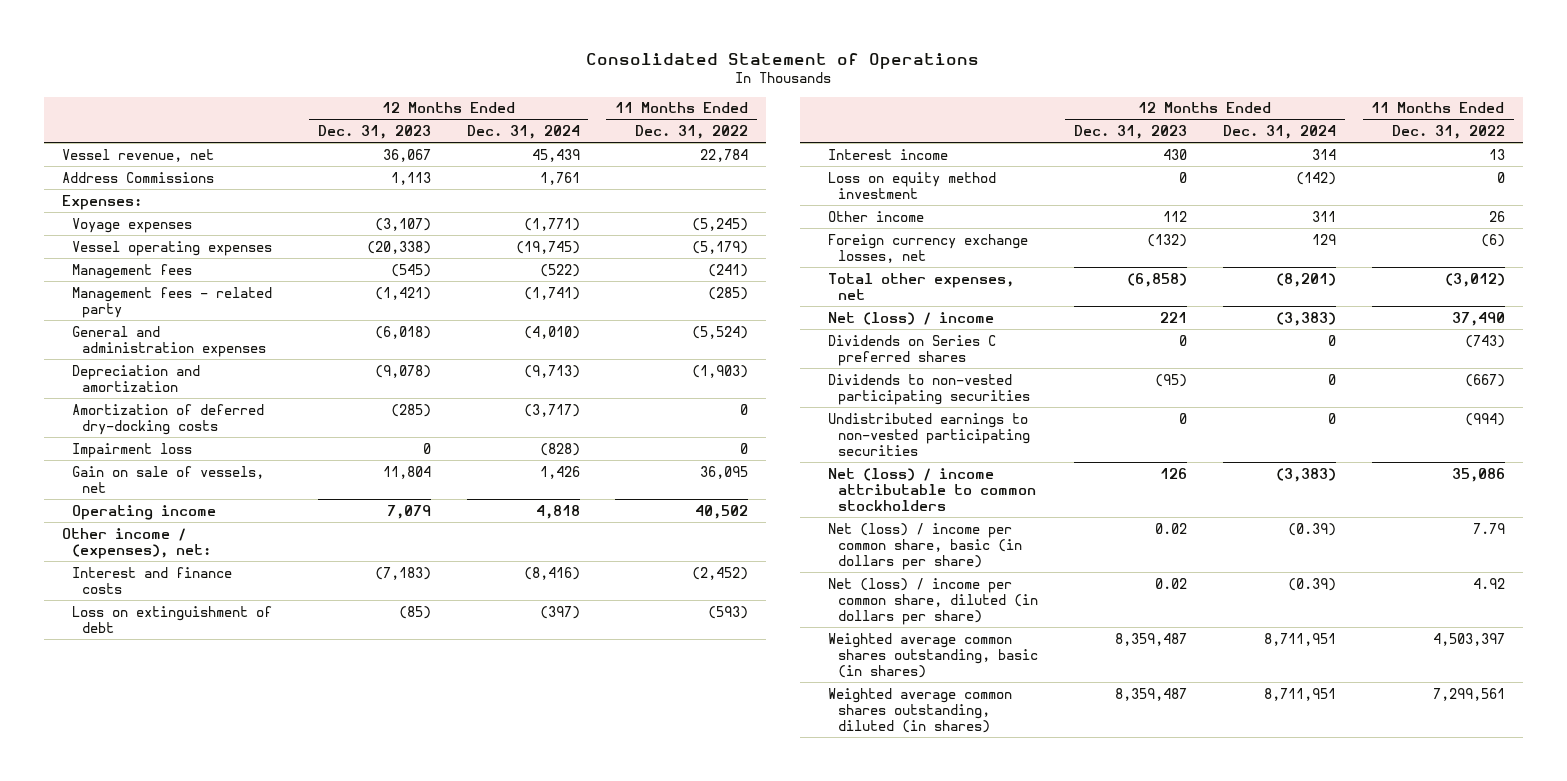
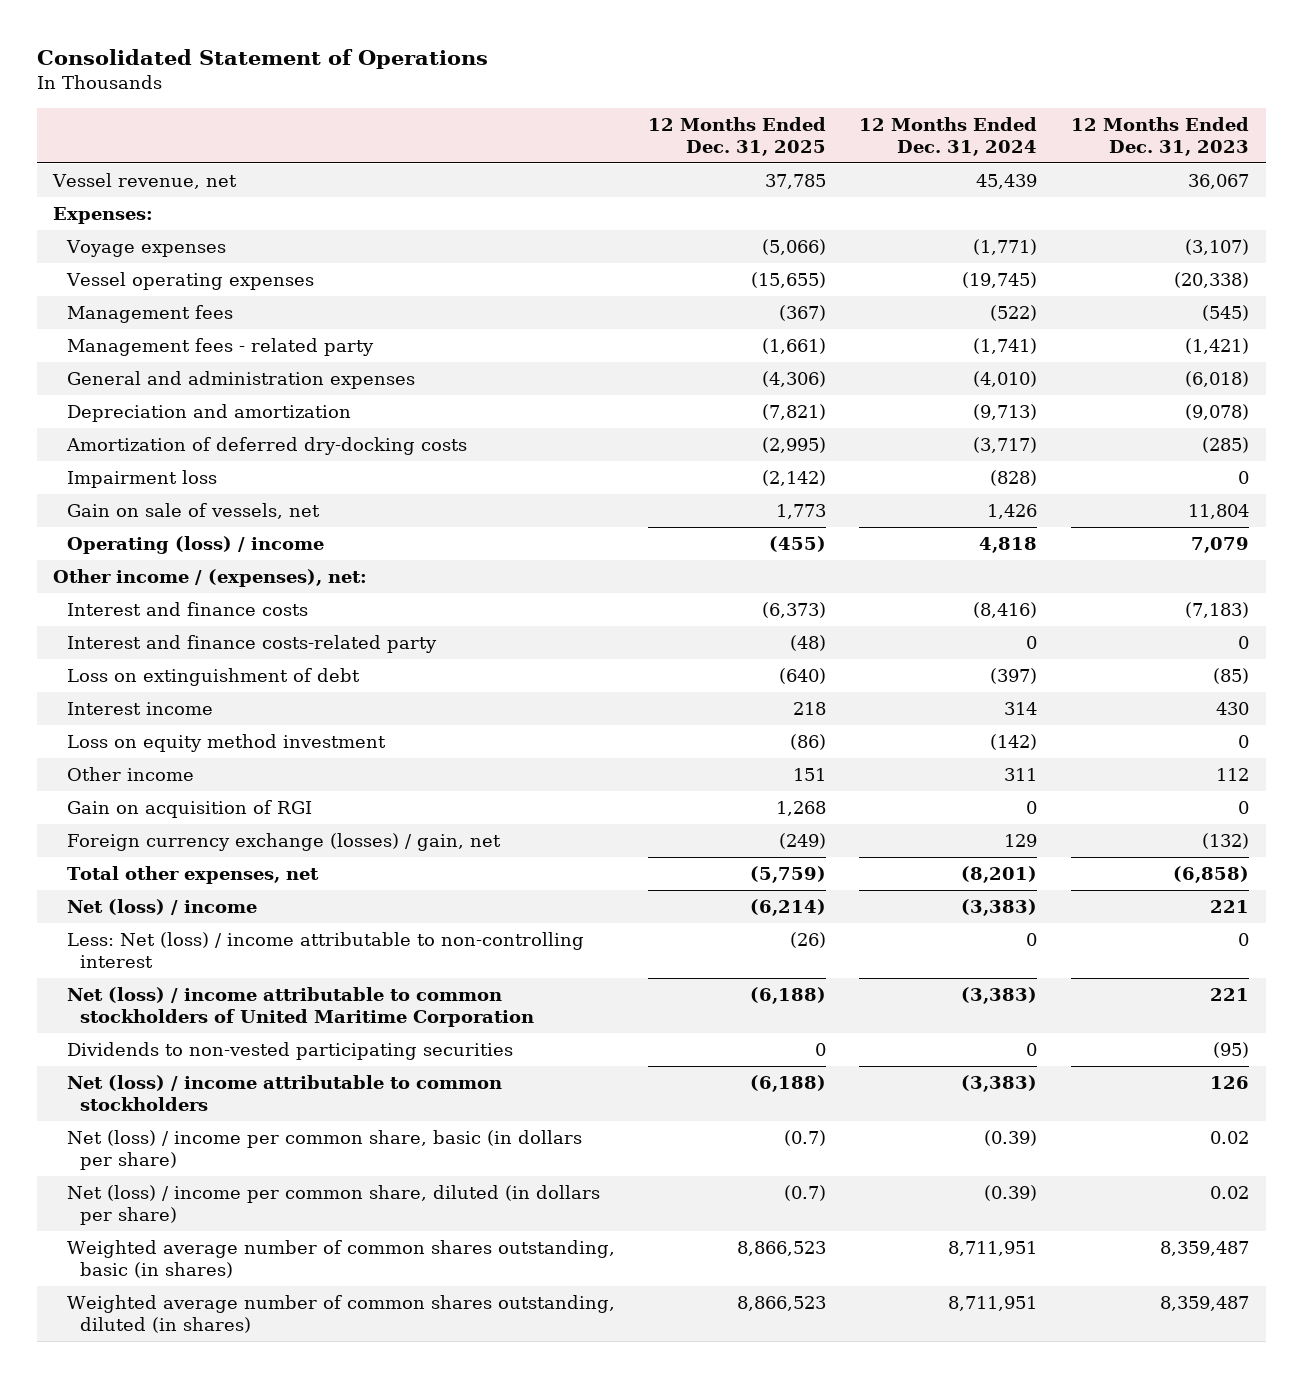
- | 12 Months Ended Dec. 31, 2023 | 12 Months Ended Dec. 31, 2024 | 11 Months Ended Dec. 31, 2022
+ | 12 Months Ended Dec. 31, 2025 | 12 Months Ended Dec. 31, 2024 | 12 Months Ended Dec. 31, 2023
- Address Commissions | 1,113 | 1,761 |
- Operating income | 7,079 | 4,818 | 40,502
+ Operating (loss) / income | (455) | 4,818 | 7,079
+ Interest and finance costs-related party | (48) | 0 | 0
- Foreign currency exchange losses, net | (132) | 129 | (6)
+ Gain on acquisition of RGI | 1,268 | 0 | 0
+ Foreign currency exchange (losses) / gain, net | (249) | 129 | (132)
- Dividends on Series C preferred shares | 0 | 0 | (743)
+ Less: Net (loss) / income attributable to non-controlling interest | (26) | 0 | 0
+ Net (loss) / income attributable to common stockholders of United Maritime Corporation | (6,188) | (3,383) | 221
- Undistributed earnings to non-vested participating securities | 0 | 0 | (994)
- Weighted average common shares outstanding, basic (in shares) | 8,359,487 | 8,711,951 | 4,503,397
- Weighted average common shares outstanding, diluted (in shares) | 8,359,487 | 8,711,951 | 7,299,561
+ Weighted average number of common shares outstanding, basic (in shares) | 8,866,523 | 8,711,951 | 8,359,487
+ Weighted average number of common shares outstanding, diluted (in shares) | 8,866,523 | 8,711,951 | 8,359,487

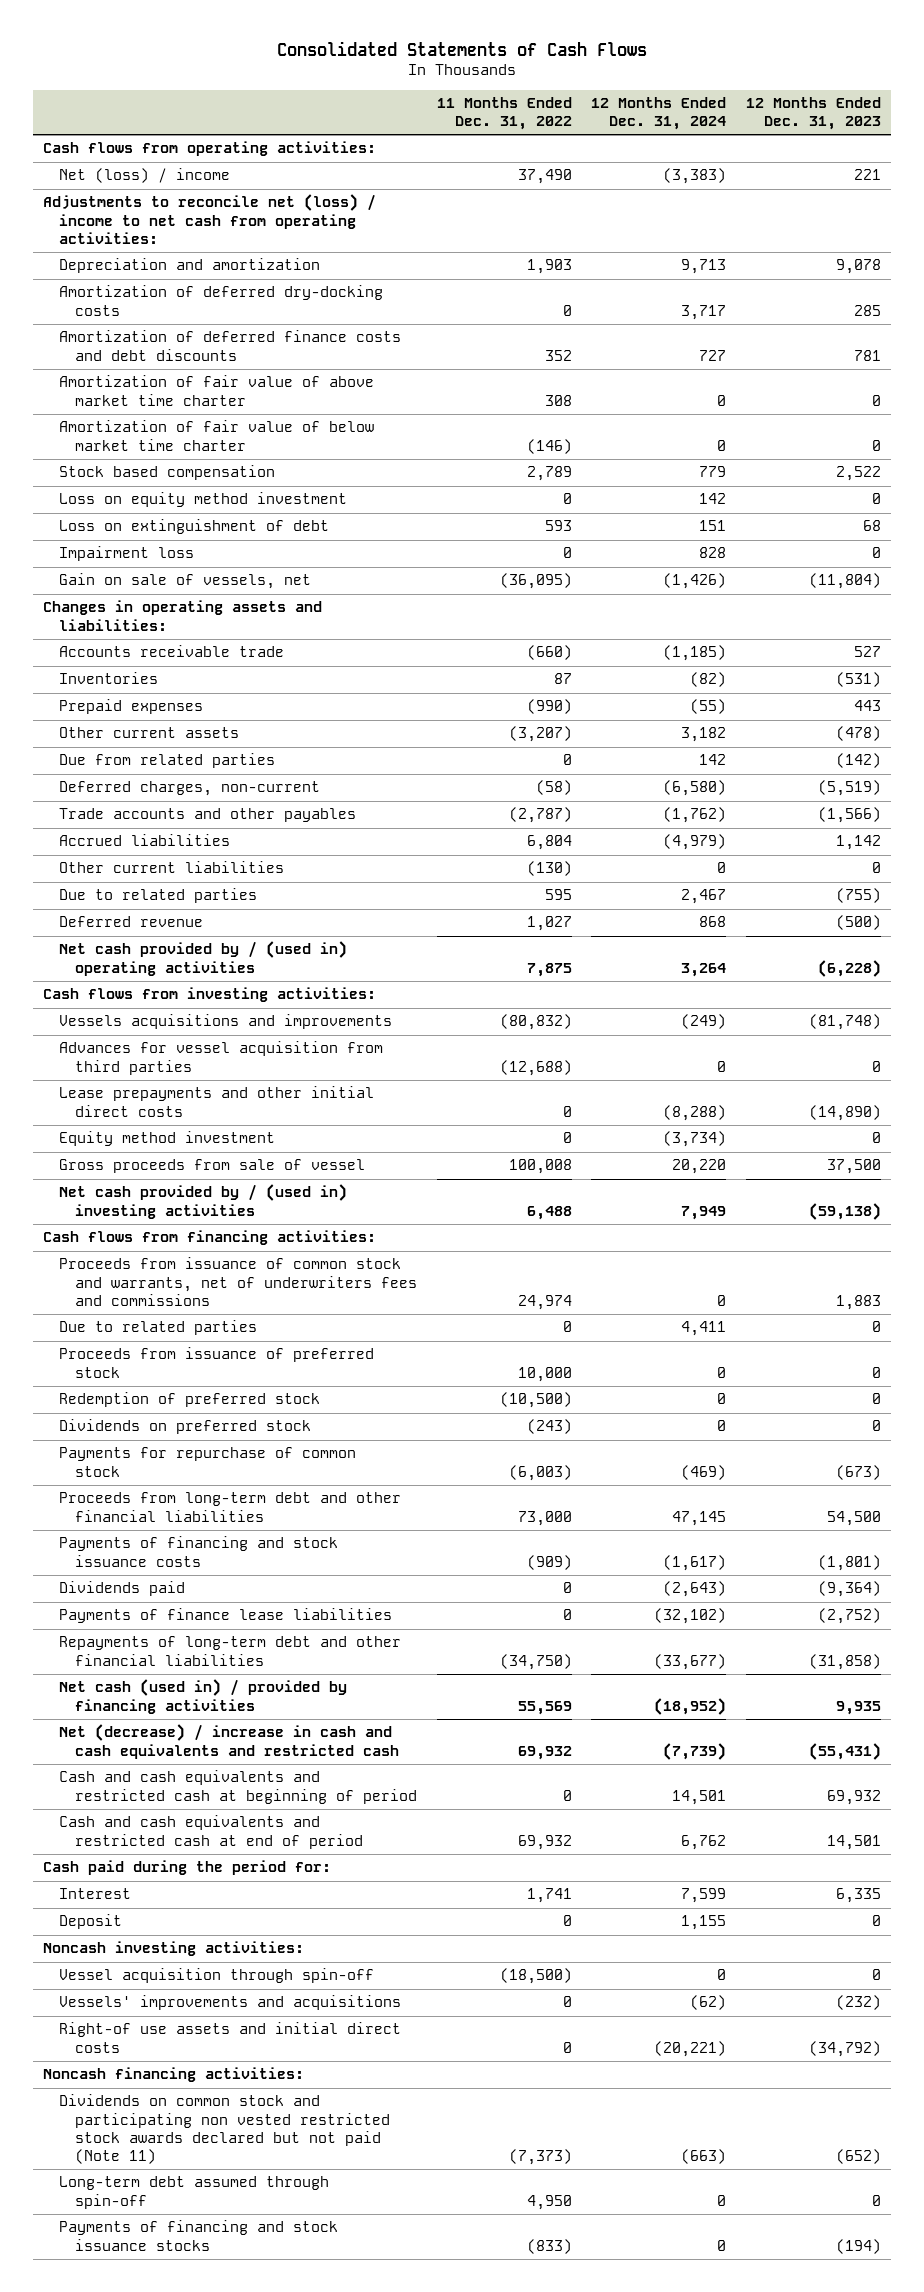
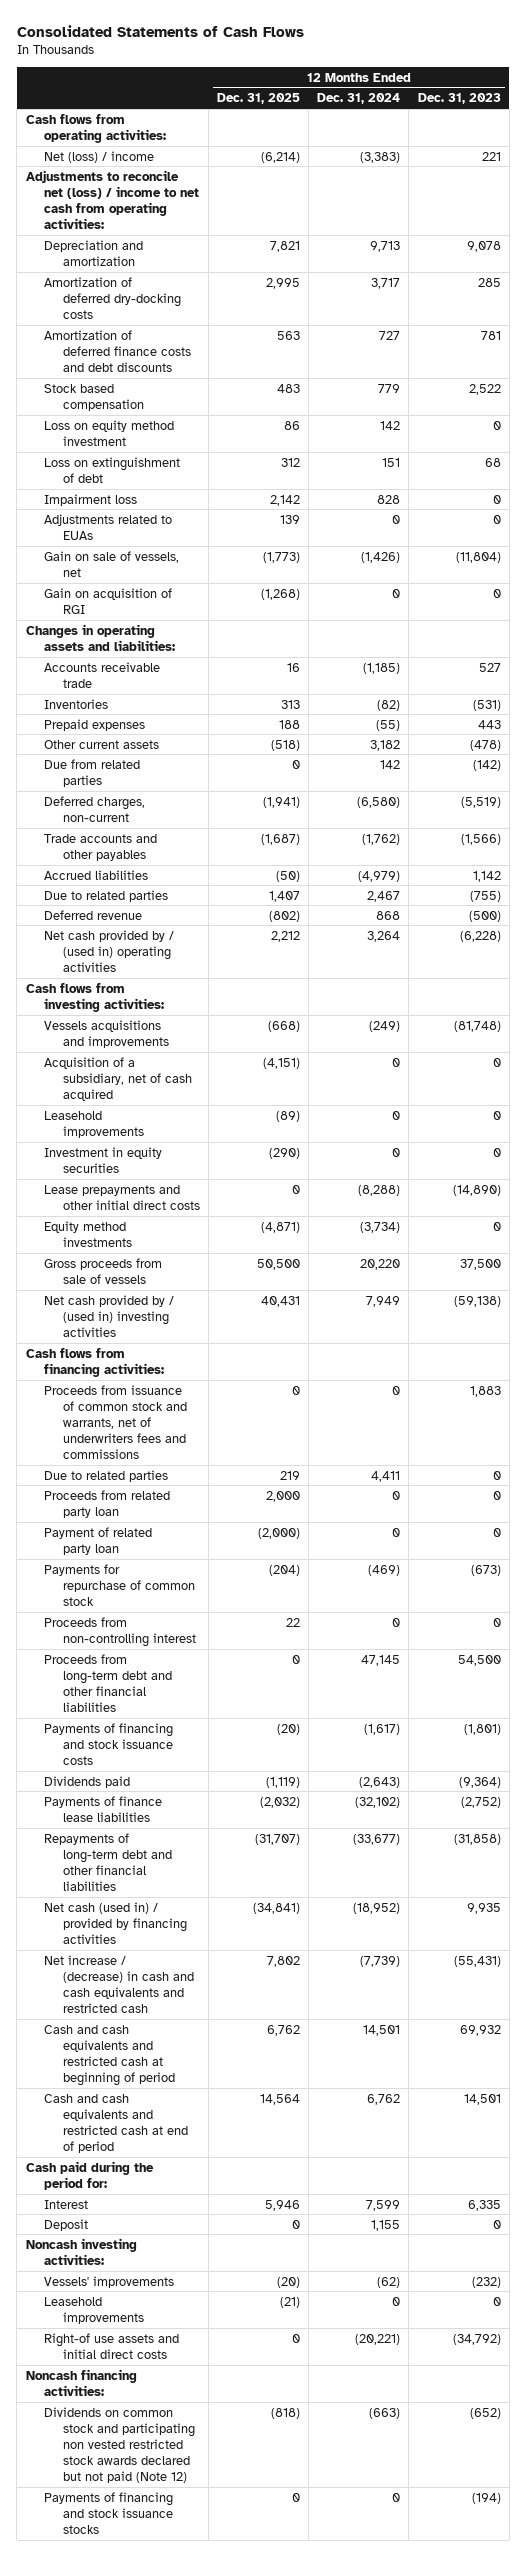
- | 11 Months Ended Dec. 31, 2022 | 12 Months Ended Dec. 31, 2024 | 12 Months Ended Dec. 31, 2023
+ | 12 Months Ended Dec. 31, 2025 | 12 Months Ended Dec. 31, 2024 | 12 Months Ended Dec. 31, 2023
- Amortization of fair value of above market time charter | 308 | 0 | 0
- Amortization of fair value of below market time charter | (146) | 0 | 0
+ Adjustments related to EUAs | 139 | 0 | 0
+ Gain on acquisition of RGI | (1,268) | 0 | 0
- Other current liabilities | (130) | 0 | 0
- Advances for vessel acquisition from third parties | (12,688) | 0 | 0
+ Acquisition of a subsidiary, net of cash acquired | (4,151) | 0 | 0
+ Leasehold improvements | (89) | 0 | 0
+ Investment in equity securities | (290) | 0 | 0
- Equity method investment | 0 | (3,734) | 0
- Gross proceeds from sale of vessel | 100,008 | 20,220 | 37,500
+ Equity method investments | (4,871) | (3,734) | 0
+ Gross proceeds from sale of vessels | 50,500 | 20,220 | 37,500
- Proceeds from issuance of preferred stock | 10,000 | 0 | 0
- Redemption of preferred stock | (10,500) | 0 | 0
- Dividends on preferred stock | (243) | 0 | 0
+ Proceeds from related party loan | 2,000 | 0 | 0
+ Payment of related party loan | (2,000) | 0 | 0
+ Proceeds from non-controlling interest | 22 | 0 | 0
- Net (decrease) / increase in cash and cash equivalents and restricted cash | 69,932 | (7,739) | (55,431)
+ Net increase / (decrease) in cash and cash equivalents and restricted cash | 7,802 | (7,739) | (55,431)
- Vessel acquisition through spin-off | (18,500) | 0 | 0
- Vessels' improvements and acquisitions | 0 | (62) | (232)
+ Vessels' improvements | (20) | (62) | (232)
+ Leasehold improvements | (21) | 0 | 0
- Dividends on common stock and participating non vested restricted stock awards declared but not paid (Note 11) | (7,373) | (663) | (652)
- Long-term debt assumed through spin-off | 4,950 | 0 | 0
+ Dividends on common stock and participating non vested restricted stock awards declared but not paid (Note 12) | (818) | (663) | (652)

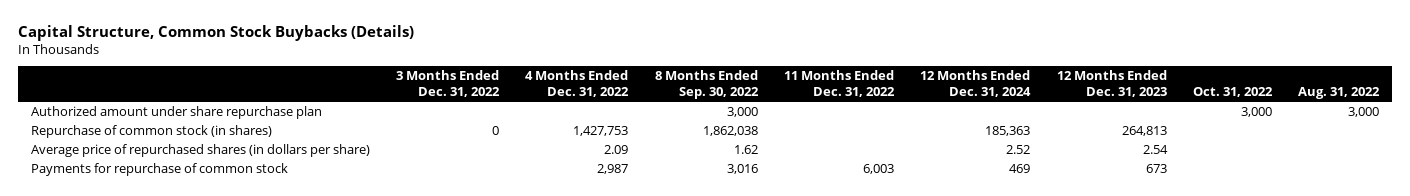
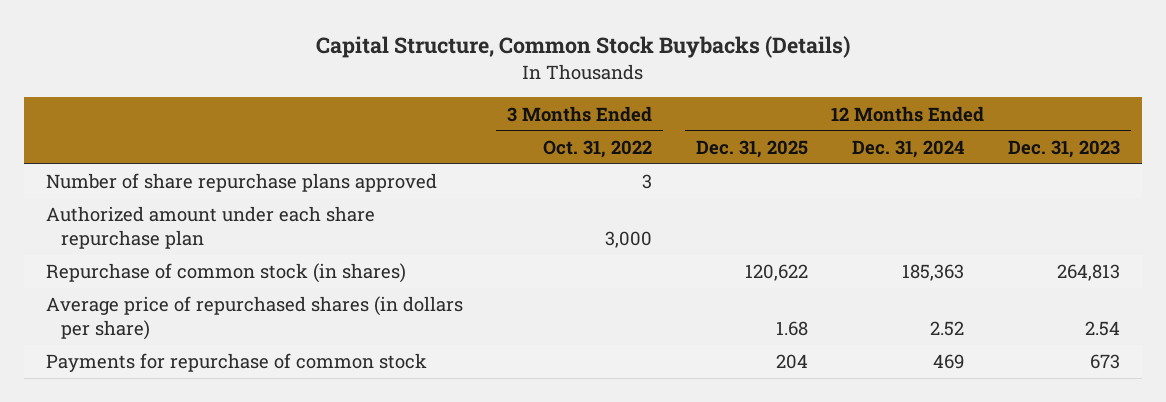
- | 3 Months Ended Dec. 31, 2022 | 4 Months Ended Dec. 31, 2022 | 8 Months Ended Sep. 30, 2022 | 11 Months Ended Dec. 31, 2022 | 12 Months Ended Dec. 31, 2024 | 12 Months Ended Dec. 31, 2023 | Oct. 31, 2022 | Aug. 31, 2022
+ | 3 Months Ended Oct. 31, 2022 | 12 Months Ended Dec. 31, 2025 | 12 Months Ended Dec. 31, 2024 | 12 Months Ended Dec. 31, 2023
- Authorized amount under share repurchase plan | | | 3,000 | | | | 3,000 | 3,000
+ Number of share repurchase plans approved | 3 | | |
+ Authorized amount under each share repurchase plan | 3,000 | | |

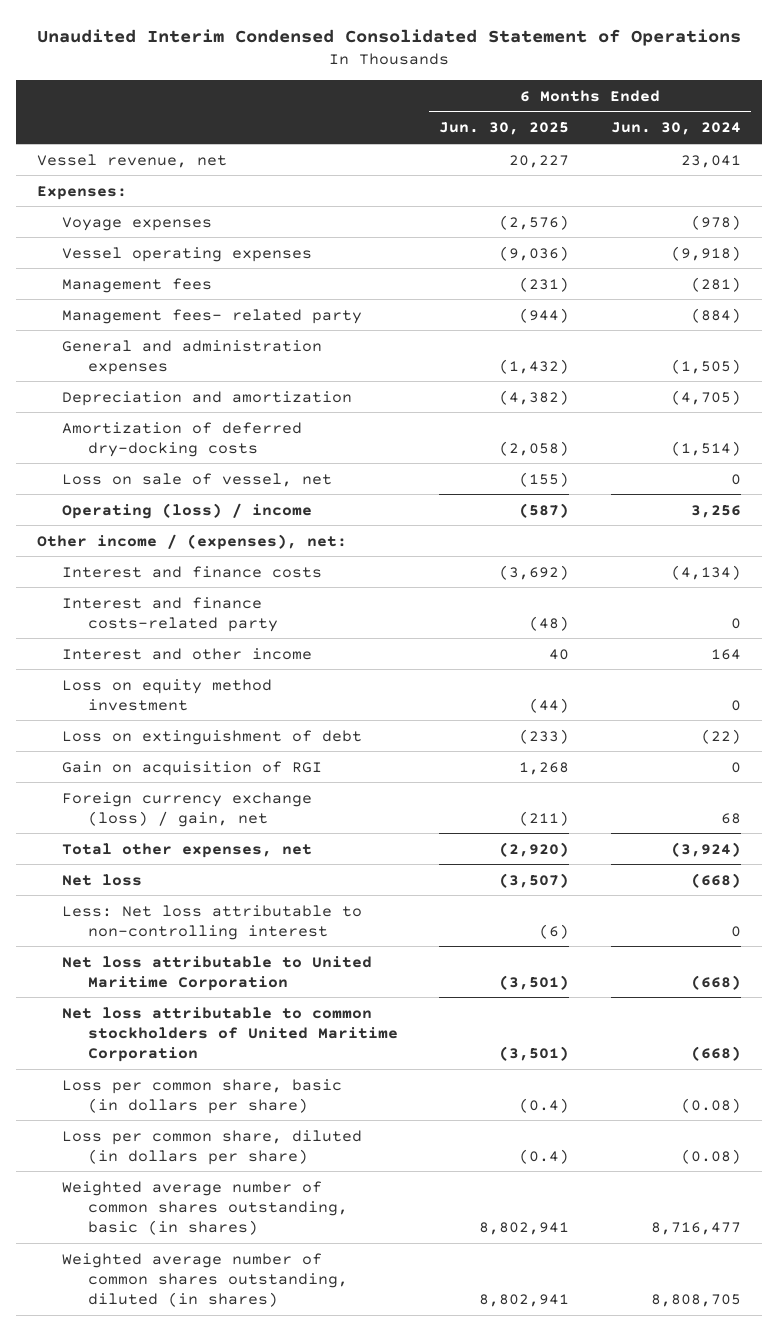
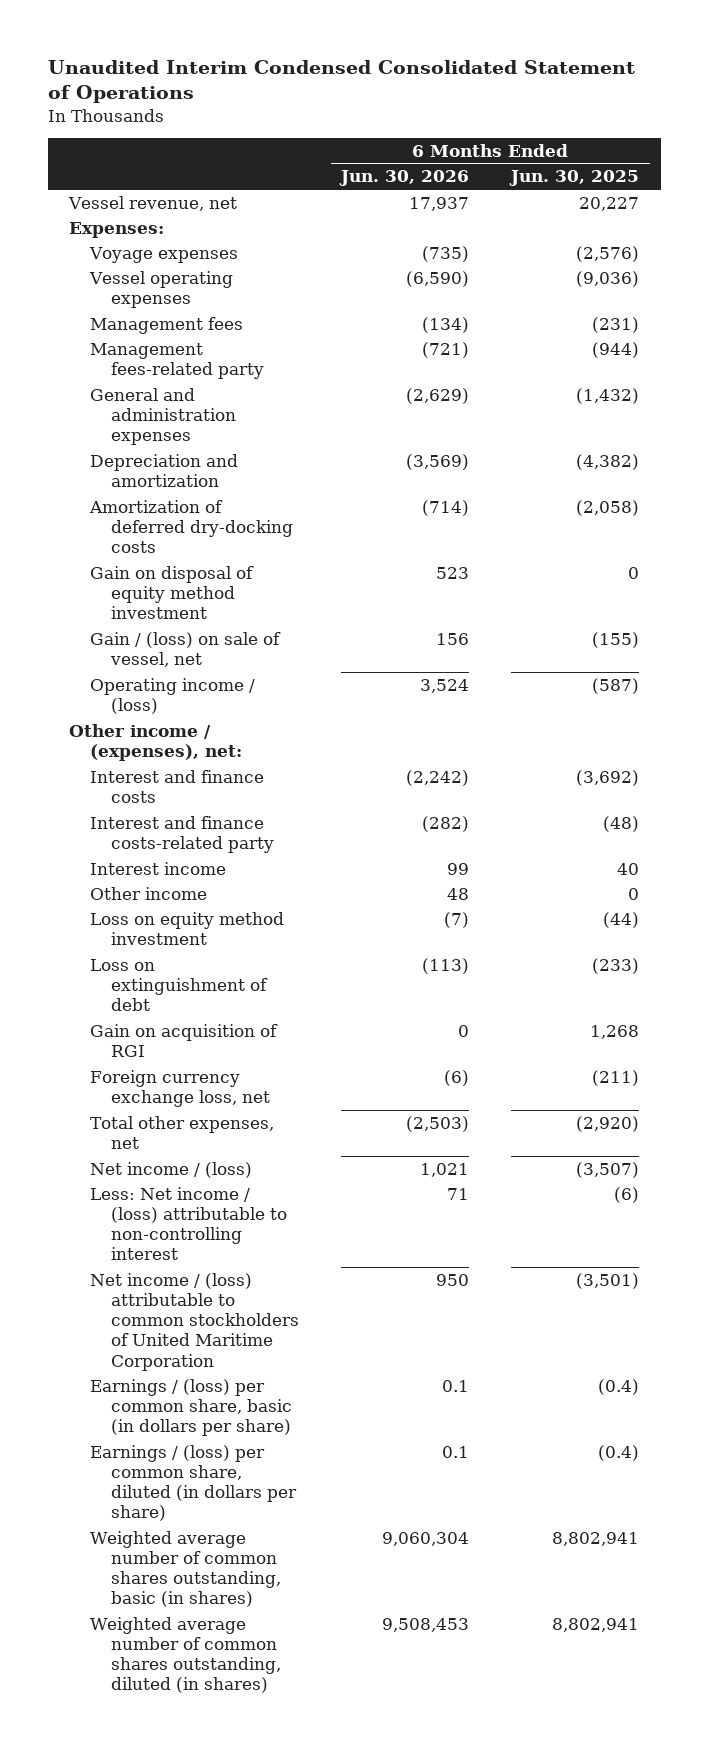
- | 6 Months Ended Jun. 30, 2025 | 6 Months Ended Jun. 30, 2024
+ | 6 Months Ended Jun. 30, 2026 | 6 Months Ended Jun. 30, 2025
- Management fees- related party | (944) | (884)
+ Management fees-related party | (721) | (944)
- Loss on sale of vessel, net | (155) | 0
- Operating (loss) / income | (587) | 3,256
+ Gain on disposal of equity method investment | 523 | 0
+ Gain / (loss) on sale of vessel, net | 156 | (155)
+ Operating income / (loss) | 3,524 | (587)
- Interest and other income | 40 | 164
+ Interest income | 99 | 40
+ Other income | 48 | 0
- Foreign currency exchange (loss) / gain, net | (211) | 68
+ Foreign currency exchange loss, net | (6) | (211)
- Net loss | (3,507) | (668)
- Less: Net loss attributable to non-controlling interest | (6) | 0
- Net loss attributable to United Maritime Corporation | (3,501) | (668)
- Net loss attributable to common stockholders of United Maritime Corporation | (3,501) | (668)
- Loss per common share, basic (in dollars per share) | (0.4) | (0.08)
- Loss per common share, diluted (in dollars per share) | (0.4) | (0.08)
+ Net income / (loss) | 1,021 | (3,507)
+ Less: Net income / (loss) attributable to non-controlling interest | 71 | (6)
+ Net income / (loss) attributable to common stockholders of United Maritime Corporation | 950 | (3,501)
+ Earnings / (loss) per common share, basic (in dollars per share) | 0.1 | (0.4)
+ Earnings / (loss) per common share, diluted (in dollars per share) | 0.1 | (0.4)

